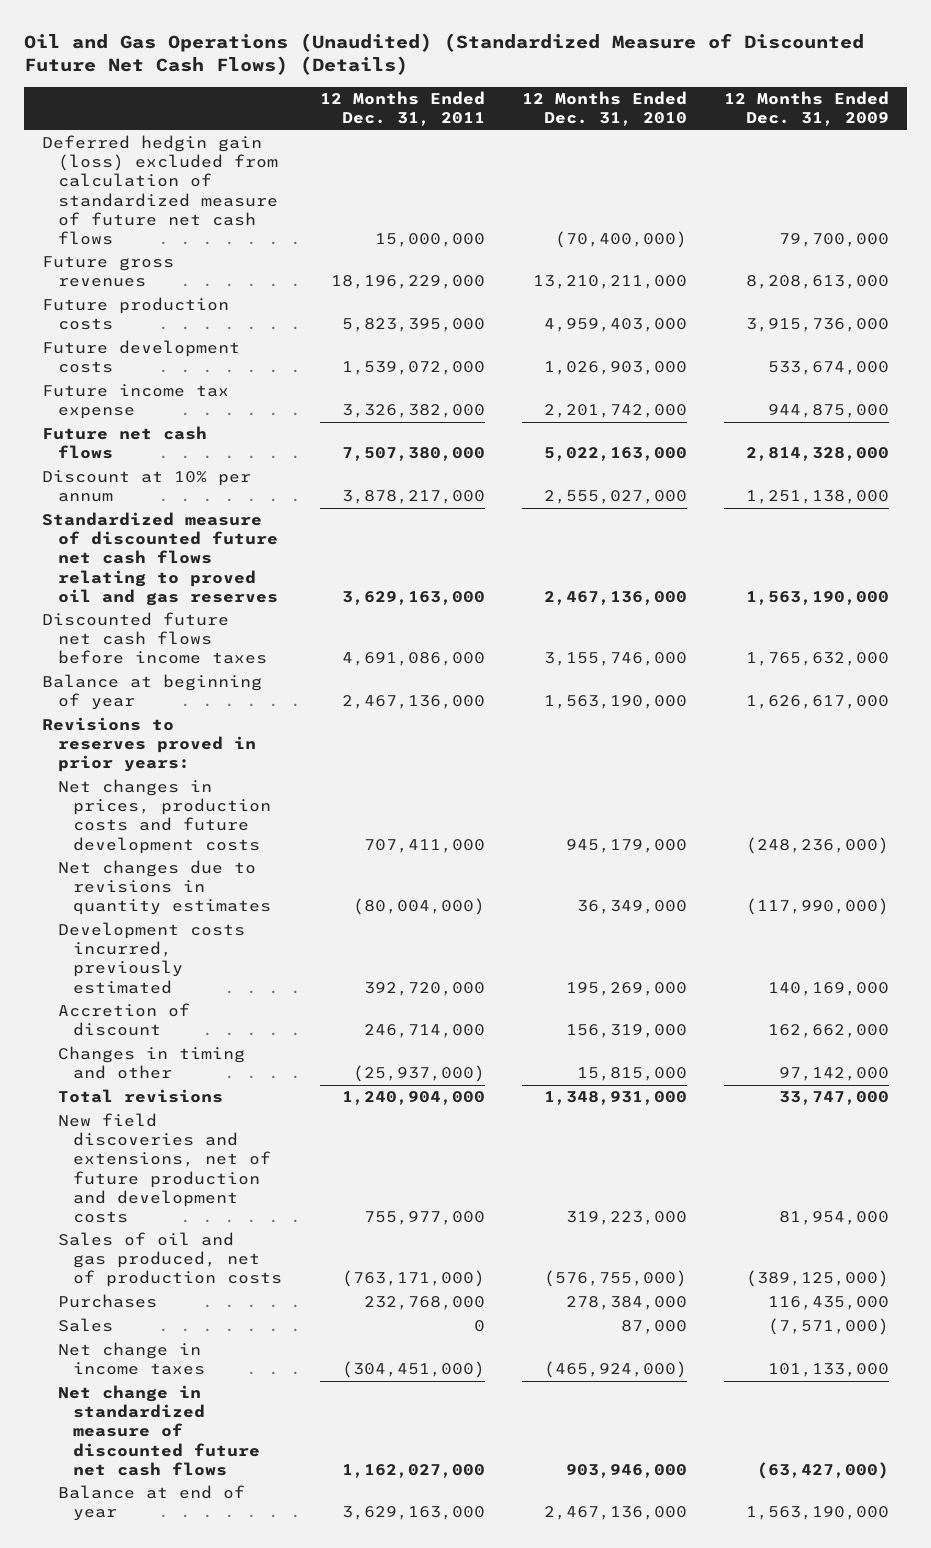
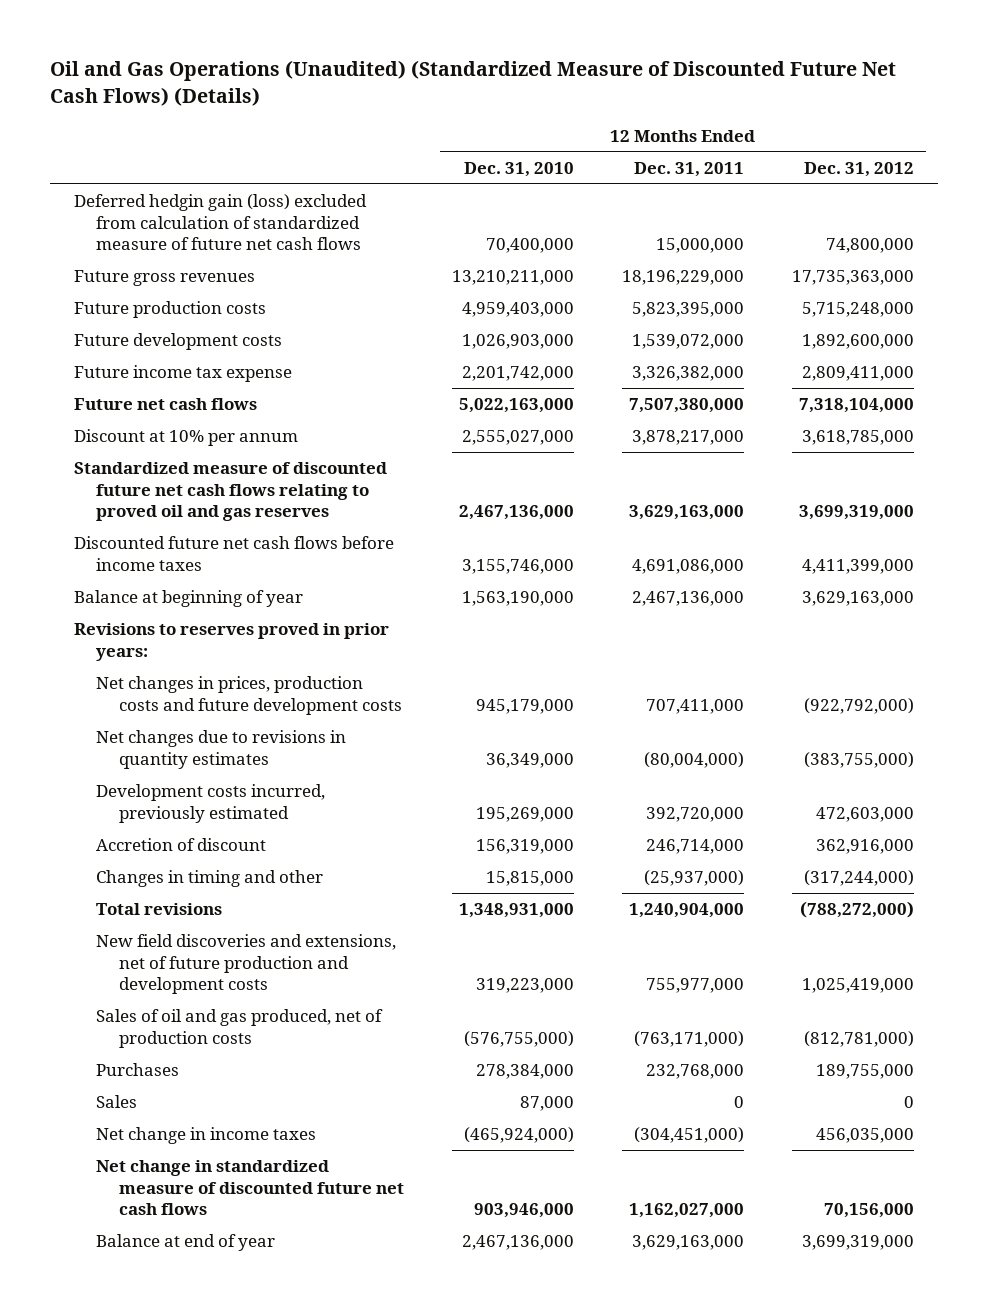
- | 12 Months Ended Dec. 31, 2011 | 12 Months Ended Dec. 31, 2010 | 12 Months Ended Dec. 31, 2009
+ | 12 Months Ended Dec. 31, 2010 | 12 Months Ended Dec. 31, 2011 | 12 Months Ended Dec. 31, 2012
- Deferred hedgin gain (loss) excluded from calculation of standardized measure of future net cash flows | 15,000,000 | (70,400,000) | 79,700,000
+ Deferred hedgin gain (loss) excluded from calculation of standardized measure of future net cash flows | 70,400,000 | 15,000,000 | 74,800,000

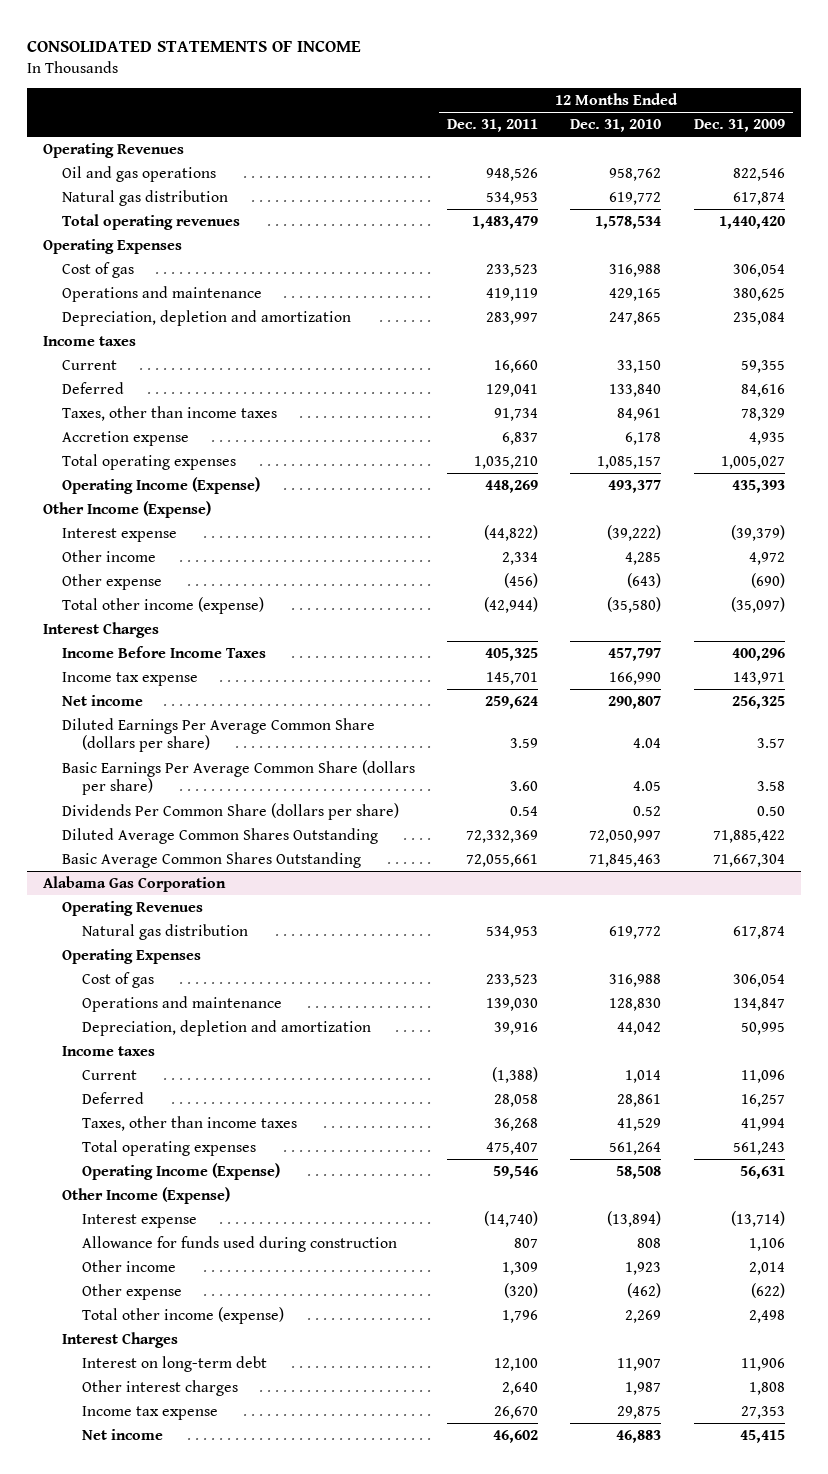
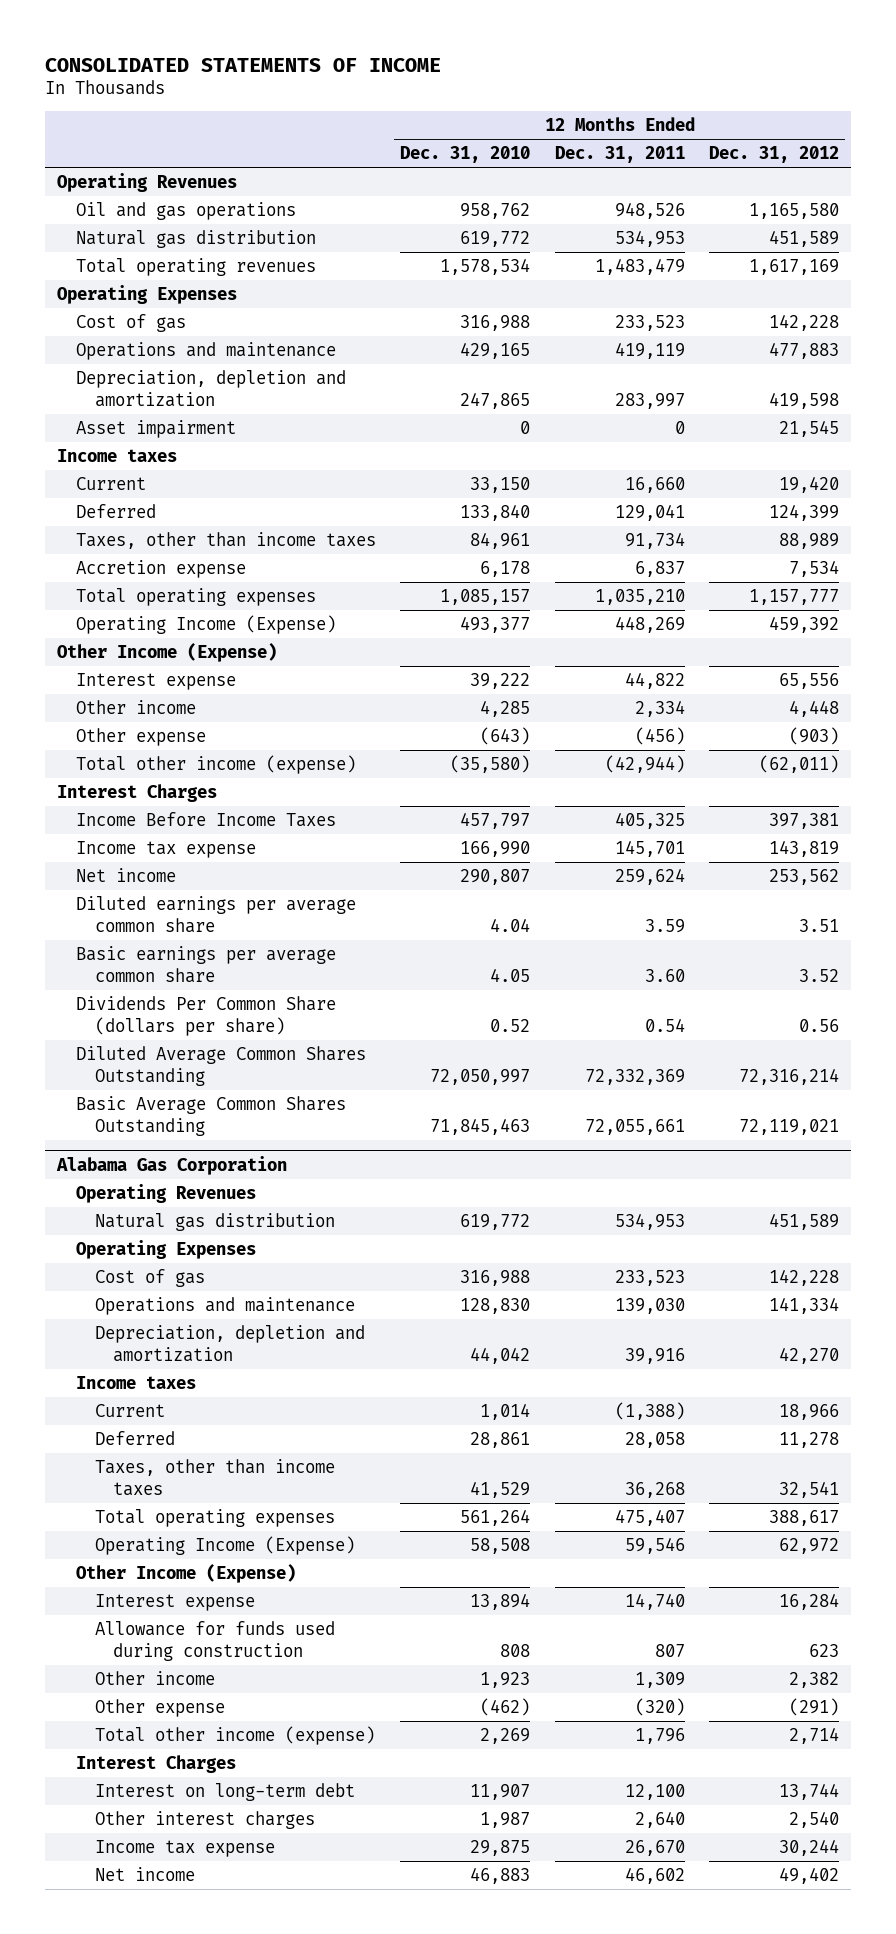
- | 12 Months Ended Dec. 31, 2011 | 12 Months Ended Dec. 31, 2010 | 12 Months Ended Dec. 31, 2009
+ | 12 Months Ended Dec. 31, 2010 | 12 Months Ended Dec. 31, 2011 | 12 Months Ended Dec. 31, 2012
+ Asset impairment | 0 | 0 | 21,545
- Interest expense | (44,822) | (39,222) | (39,379)
+ Interest expense | 39,222 | 44,822 | 65,556
- Diluted Earnings Per Average Common Share (dollars per share) | 3.59 | 4.04 | 3.57
- Basic Earnings Per Average Common Share (dollars per share) | 3.60 | 4.05 | 3.58
+ Diluted earnings per average common share | 4.04 | 3.59 | 3.51
+ Basic earnings per average common share | 4.05 | 3.60 | 3.52
@ Alabama Gas Corporation
- Interest expense | (14,740) | (13,894) | (13,714)
+ Interest expense | 13,894 | 14,740 | 16,284

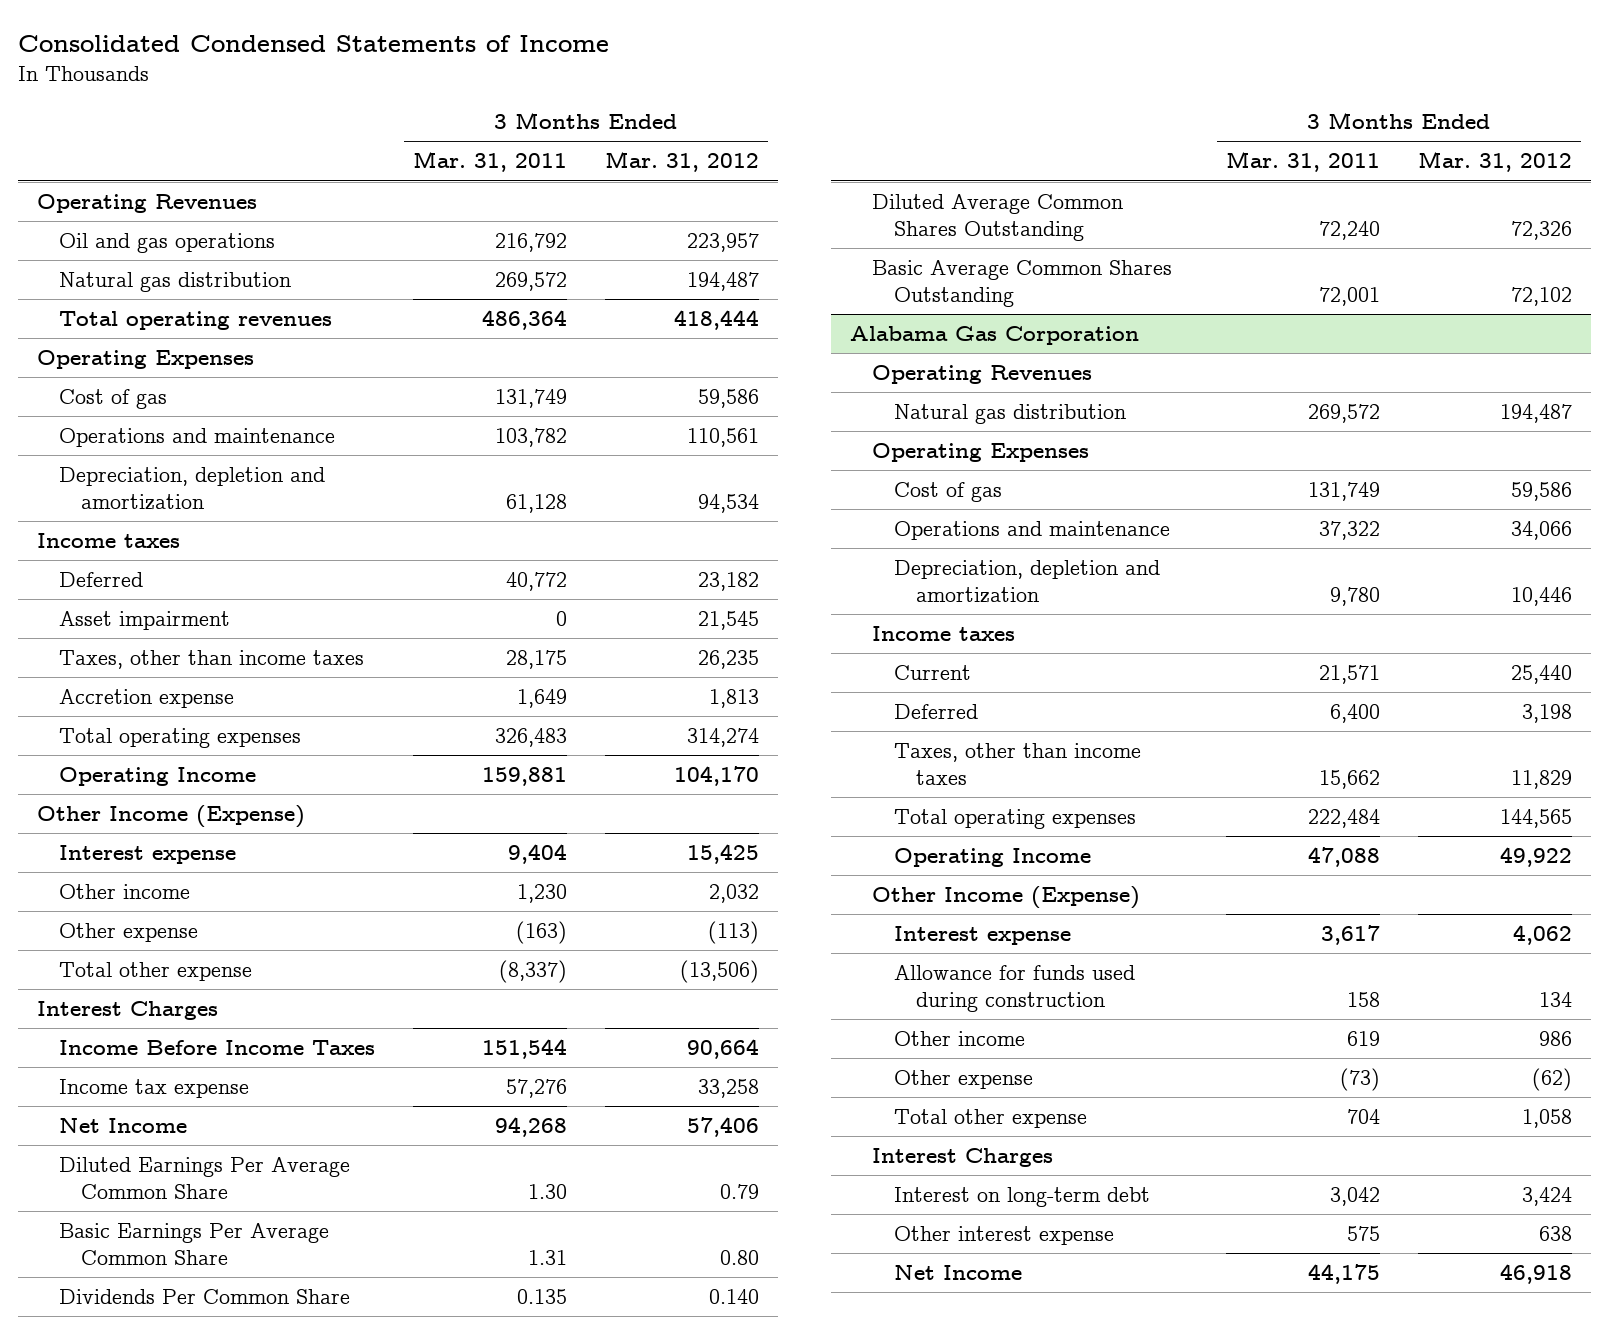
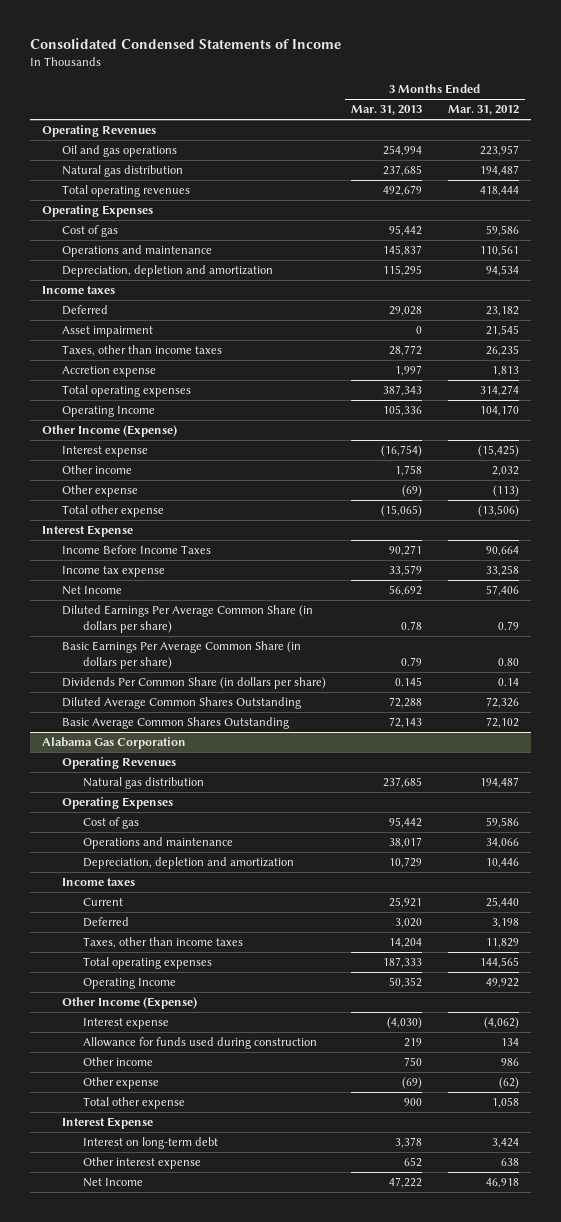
- | 3 Months Ended Mar. 31, 2011 | 3 Months Ended Mar. 31, 2012
+ | 3 Months Ended Mar. 31, 2013 | 3 Months Ended Mar. 31, 2012
- Interest expense | 9,404 | 15,425
+ Interest expense | (16,754) | (15,425)
- Interest Charges
+ Interest Expense
- Diluted Earnings Per Average Common Share | 1.30 | 0.79
- Basic Earnings Per Average Common Share | 1.31 | 0.80
- Dividends Per Common Share | 0.135 | 0.140
+ Diluted Earnings Per Average Common Share (in dollars per share) | 0.78 | 0.79
+ Basic Earnings Per Average Common Share (in dollars per share) | 0.79 | 0.80
+ Dividends Per Common Share (in dollars per share) | 0.145 | 0.14
@ Alabama Gas Corporation
- Interest expense | 3,617 | 4,062
+ Interest expense | (4,030) | (4,062)
- Interest Charges
+ Interest Expense

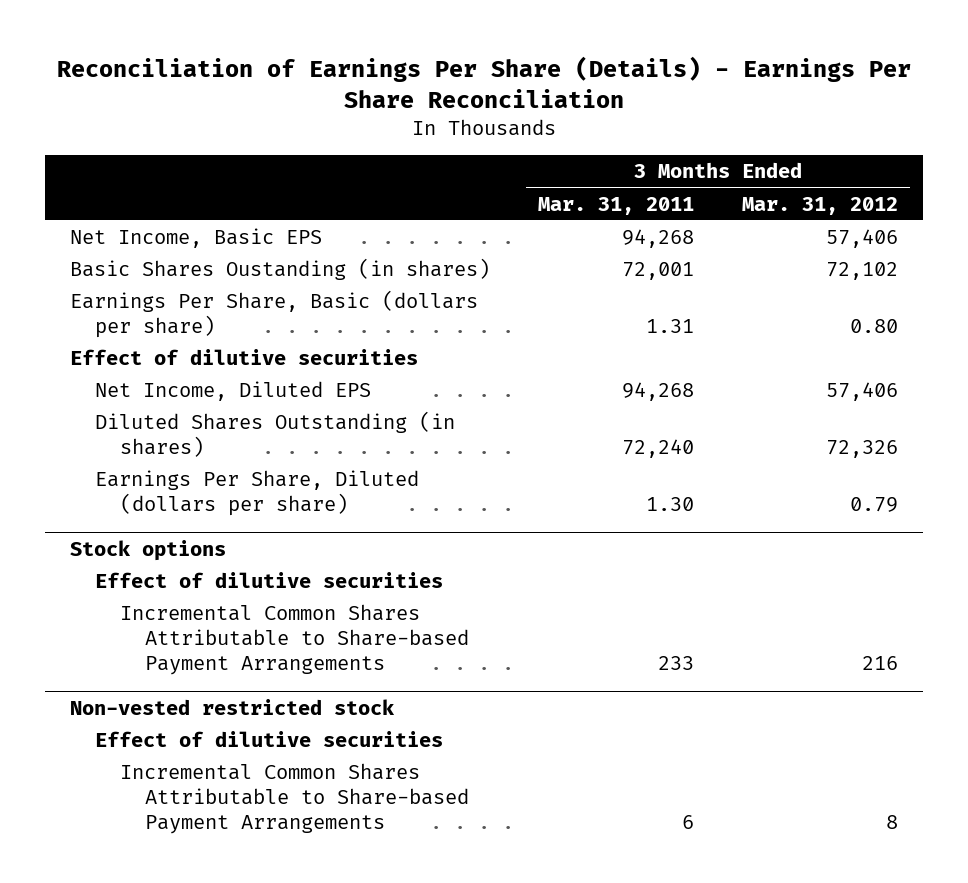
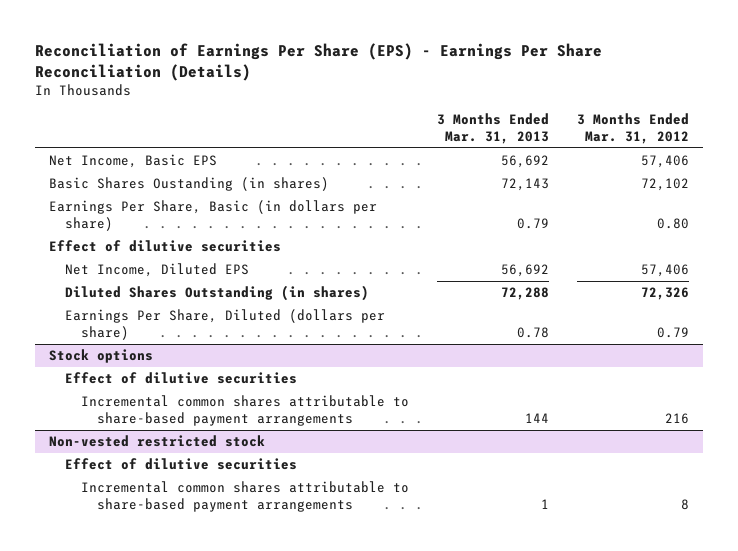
- Reconciliation of Earnings Per Share (Details) - Earnings Per Share Reconciliation
+ Reconciliation of Earnings Per Share (EPS) - Earnings Per Share Reconciliation (Details)
- | 3 Months Ended Mar. 31, 2011 | 3 Months Ended Mar. 31, 2012
+ | 3 Months Ended Mar. 31, 2013 | 3 Months Ended Mar. 31, 2012
- Earnings Per Share, Basic (dollars per share) | 1.31 | 0.80
+ Earnings Per Share, Basic (in dollars per share) | 0.79 | 0.80
@ Stock options
- Incremental Common Shares Attributable to Share-based Payment Arrangements | 233 | 216
+ Incremental common shares attributable to share-based payment arrangements | 144 | 216
@ Non-vested restricted stock
- Incremental Common Shares Attributable to Share-based Payment Arrangements | 6 | 8
+ Incremental common shares attributable to share-based payment arrangements | 1 | 8

